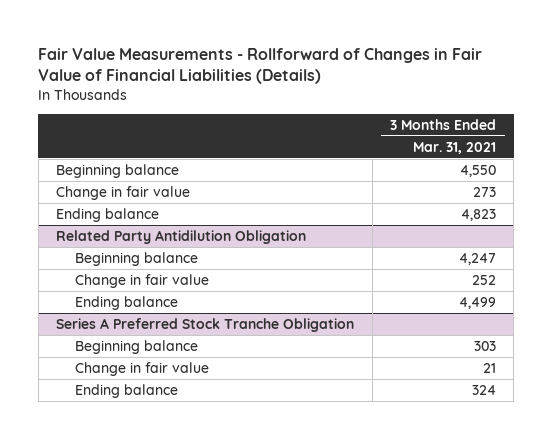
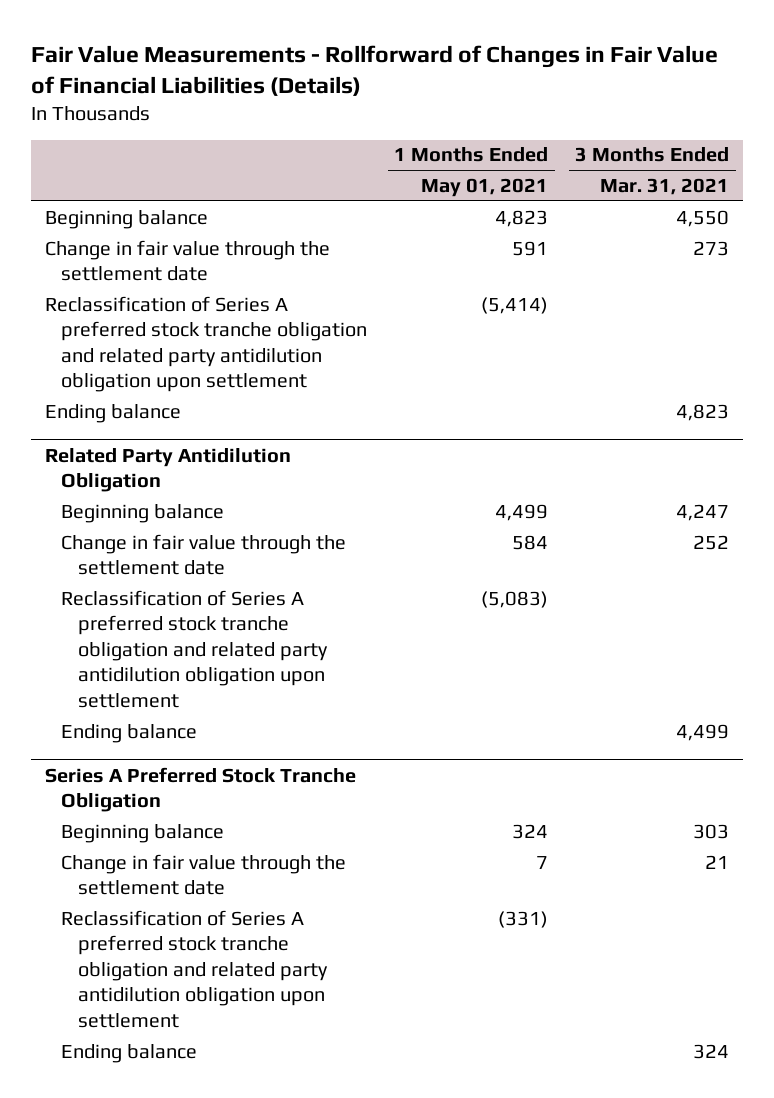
- | 3 Months Ended Mar. 31, 2021
+ | 1 Months Ended May 01, 2021 | 3 Months Ended Mar. 31, 2021
- Change in fair value | 273
+ Change in fair value through the settlement date | 591 | 273
+ Reclassification of Series A preferred stock tranche obligation and related party antidilution obligation upon settlement | (5,414) |
@ Related Party Antidilution Obligation
- Change in fair value | 252
+ Change in fair value through the settlement date | 584 | 252
+ Reclassification of Series A preferred stock tranche obligation and related party antidilution obligation upon settlement | (5,083) |
@ Series A Preferred Stock Tranche Obligation
- Change in fair value | 21
+ Change in fair value through the settlement date | 7 | 21
+ Reclassification of Series A preferred stock tranche obligation and related party antidilution obligation upon settlement | (331) |

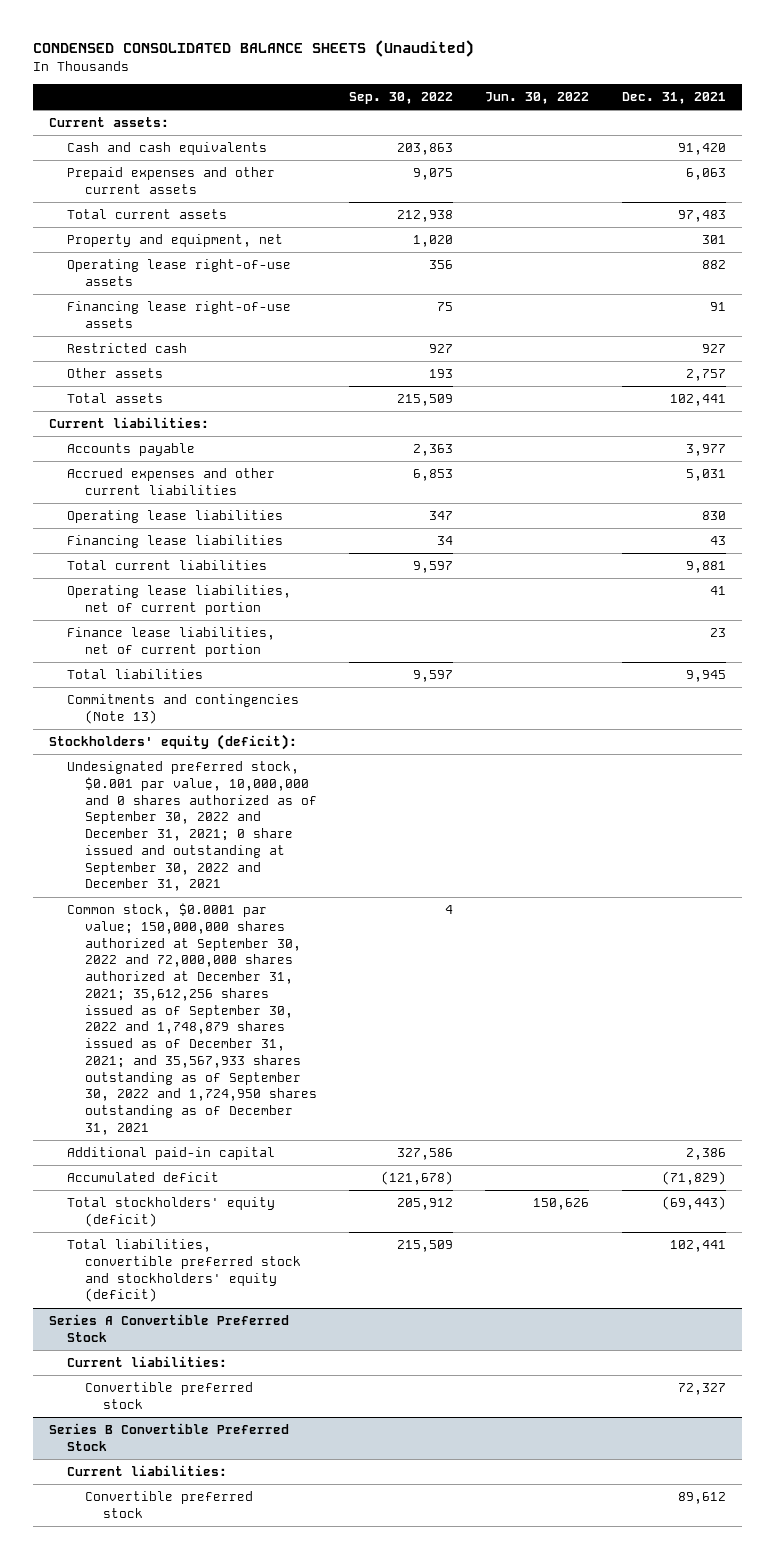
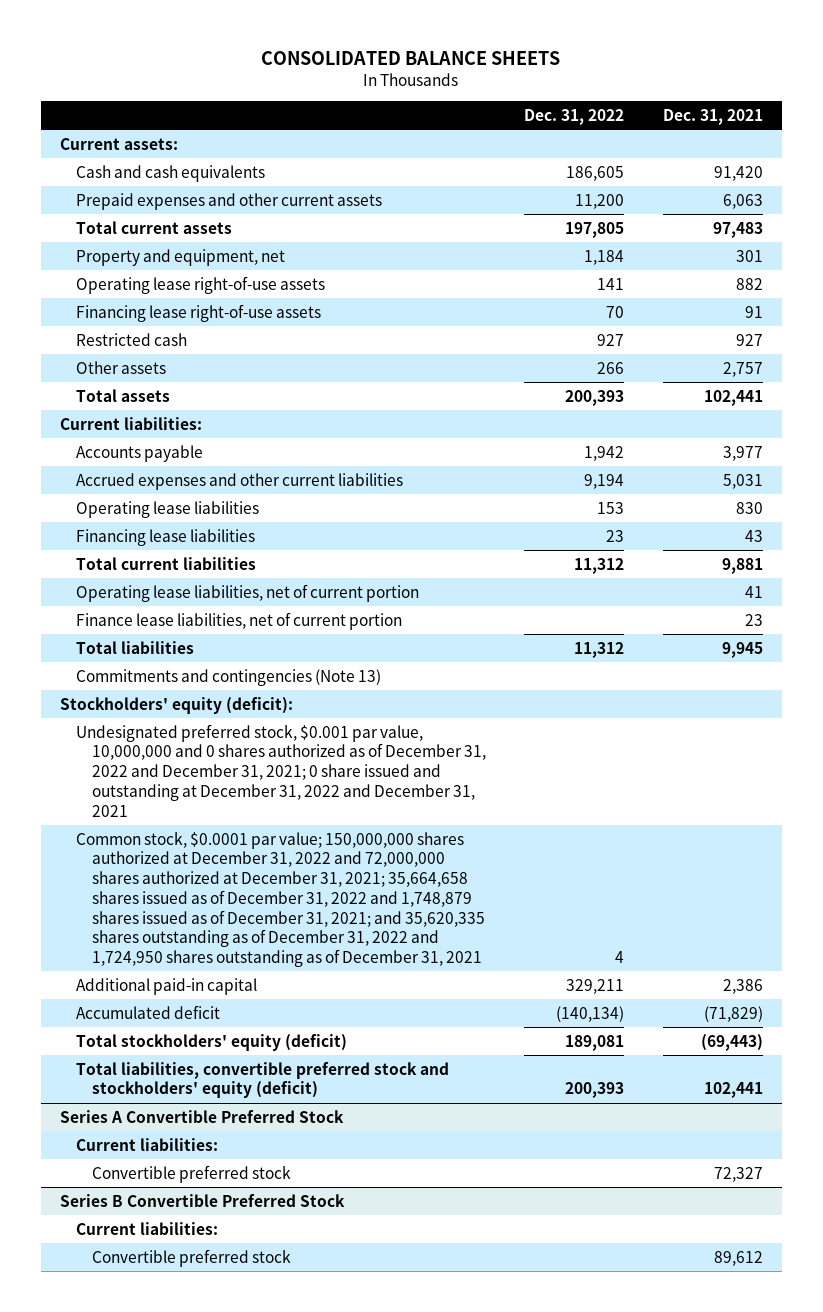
- CONDENSED CONSOLIDATED BALANCE SHEETS (Unaudited)
+ CONSOLIDATED BALANCE SHEETS
- | Sep. 30, 2022 | Jun. 30, 2022 | Dec. 31, 2021
+ | Dec. 31, 2022 | Dec. 31, 2021
- Undesignated preferred stock, $0.001 par value, 10,000,000 and 0 shares authorized as of September 30, 2022 and December 31, 2021; 0 share issued and outstanding at September 30, 2022 and December 31, 2021
- Common stock, $0.0001 par value; 150,000,000 shares authorized at September 30, 2022 and 72,000,000 shares authorized at December 31, 2021; 35,612,256 shares issued as of September 30, 2022 and 1,748,879 shares issued as of December 31, 2021; and 35,567,933 shares outstanding as of September 30, 2022 and 1,724,950 shares outstanding as of December 31, 2021 | 4 | |
+ Undesignated preferred stock, $0.001 par value, 10,000,000 and 0 shares authorized as of December 31, 2022 and December 31, 2021; 0 share issued and outstanding at December 31, 2022 and December 31, 2021
+ Common stock, $0.0001 par value; 150,000,000 shares authorized at December 31, 2022 and 72,000,000 shares authorized at December 31, 2021; 35,664,658 shares issued as of December 31, 2022 and 1,748,879 shares issued as of December 31, 2021; and 35,620,335 shares outstanding as of December 31, 2022 and 1,724,950 shares outstanding as of December 31, 2021 | 4 |

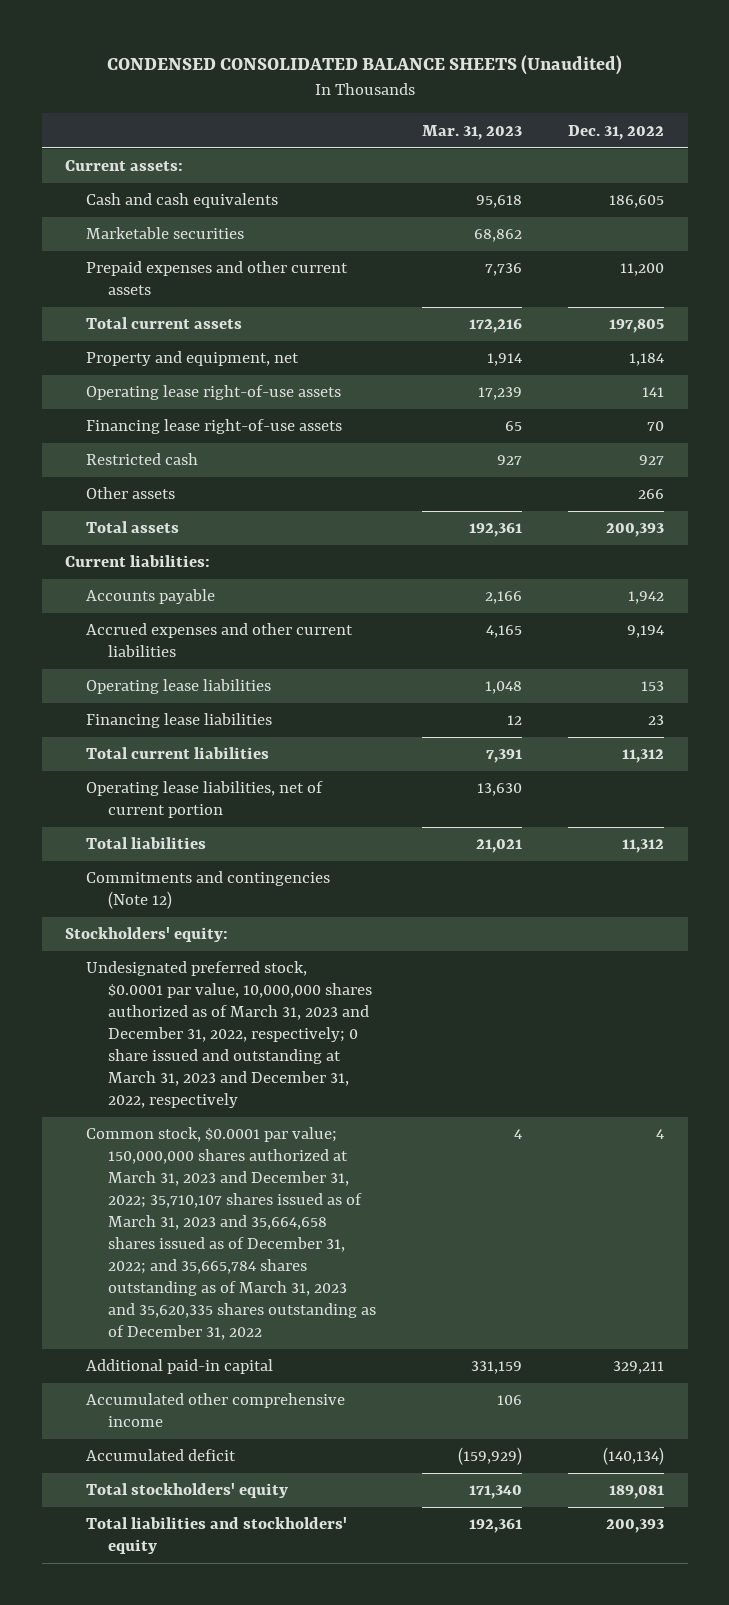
- CONSOLIDATED BALANCE SHEETS
+ CONDENSED CONSOLIDATED BALANCE SHEETS (Unaudited)
- | Dec. 31, 2022 | Dec. 31, 2021
+ | Mar. 31, 2023 | Dec. 31, 2022
+ Marketable securities | 68,862 |
- Finance lease liabilities, net of current portion | | 23
- Commitments and contingencies (Note 13)
- Stockholders' equity (deficit):
- Undesignated preferred stock, $0.001 par value, 10,000,000 and 0 shares authorized as of December 31, 2022 and December 31, 2021; 0 share issued and outstanding at December 31, 2022 and December 31, 2021
- Common stock, $0.0001 par value; 150,000,000 shares authorized at December 31, 2022 and 72,000,000 shares authorized at December 31, 2021; 35,664,658 shares issued as of December 31, 2022 and 1,748,879 shares issued as of December 31, 2021; and 35,620,335 shares outstanding as of December 31, 2022 and 1,724,950 shares outstanding as of December 31, 2021 | 4 |
+ Commitments and contingencies (Note 12)
+ Stockholders' equity:
+ Undesignated preferred stock, $0.0001 par value, 10,000,000 shares authorized as of March 31, 2023 and December 31, 2022, respectively; 0 share issued and outstanding at March 31, 2023 and December 31, 2022, respectively
+ Common stock, $0.0001 par value; 150,000,000 shares authorized at March 31, 2023 and December 31, 2022; 35,710,107 shares issued as of March 31, 2023 and 35,664,658 shares issued as of December 31, 2022; and 35,665,784 shares outstanding as of March 31, 2023 and 35,620,335 shares outstanding as of December 31, 2022 | 4 | 4
+ Accumulated other comprehensive income | 106 |
- Total stockholders' equity (deficit) | 189,081 | (69,443)
- Total liabilities, convertible preferred stock and stockholders' equity (deficit) | 200,393 | 102,441
- Series A Convertible Preferred Stock
- Current liabilities:
- Convertible preferred stock | | 72,327
- Series B Convertible Preferred Stock
- Current liabilities:
- Convertible preferred stock | | 89,612
+ Total stockholders' equity | 171,340 | 189,081
+ Total liabilities and stockholders' equity | 192,361 | 200,393

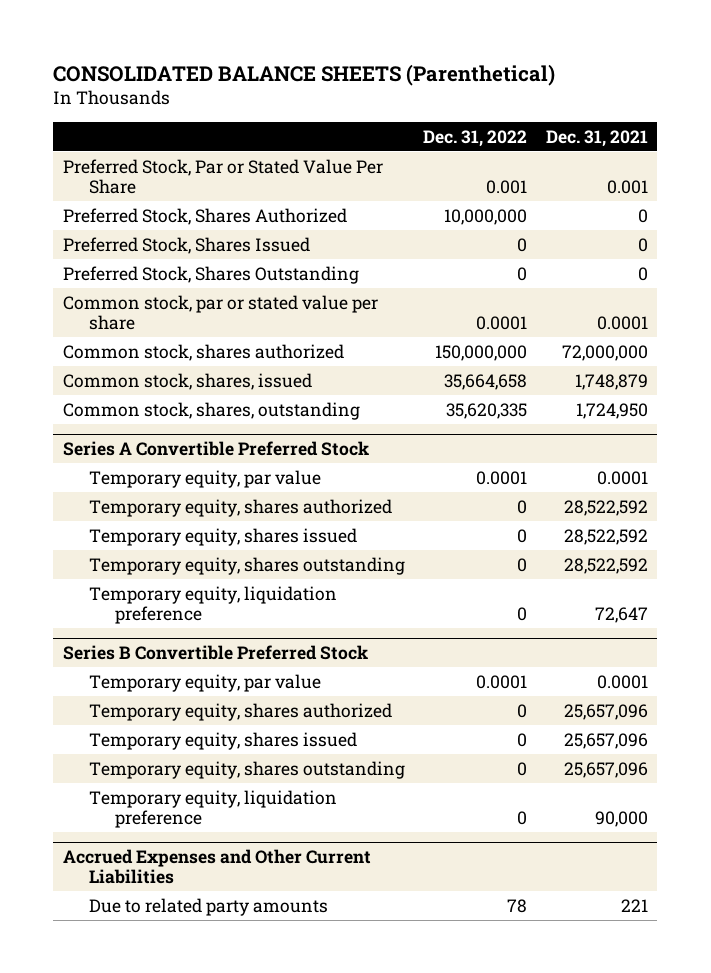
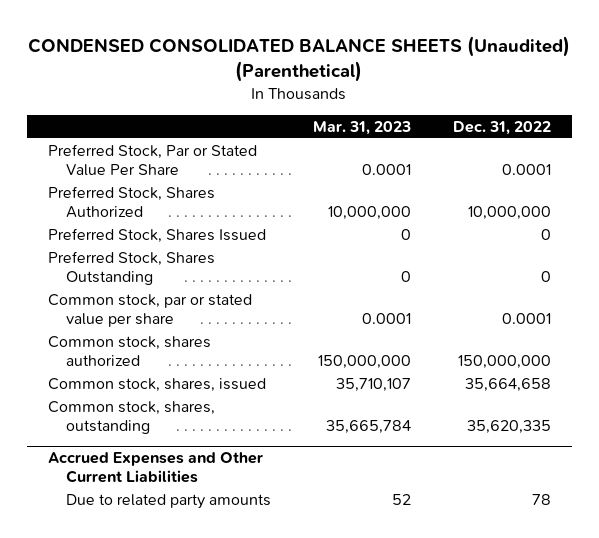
- CONSOLIDATED BALANCE SHEETS (Parenthetical)
+ CONDENSED CONSOLIDATED BALANCE SHEETS (Unaudited) (Parenthetical)
- | Dec. 31, 2022 | Dec. 31, 2021
+ | Mar. 31, 2023 | Dec. 31, 2022
- Preferred Stock, Par or Stated Value Per Share | 0.001 | 0.001
+ Preferred Stock, Par or Stated Value Per Share | 0.0001 | 0.0001
- Series A Convertible Preferred Stock
- Temporary equity, par value | 0.0001 | 0.0001
- Temporary equity, shares authorized | 0 | 28,522,592
- Temporary equity, shares issued | 0 | 28,522,592
- Temporary equity, shares outstanding | 0 | 28,522,592
- Temporary equity, liquidation preference | 0 | 72,647
- Series B Convertible Preferred Stock
- Temporary equity, par value | 0.0001 | 0.0001
- Temporary equity, shares authorized | 0 | 25,657,096
- Temporary equity, shares issued | 0 | 25,657,096
- Temporary equity, shares outstanding | 0 | 25,657,096
- Temporary equity, liquidation preference | 0 | 90,000

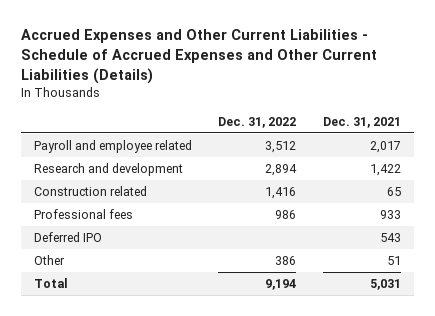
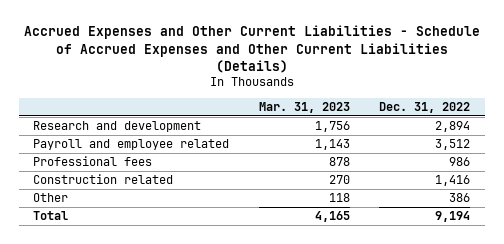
- | Dec. 31, 2022 | Dec. 31, 2021
+ | Mar. 31, 2023 | Dec. 31, 2022
moved down: Payroll and employee related | 1,143 | 3,512
- Deferred IPO | | 543
moved down: Construction related | 270 | 1,416

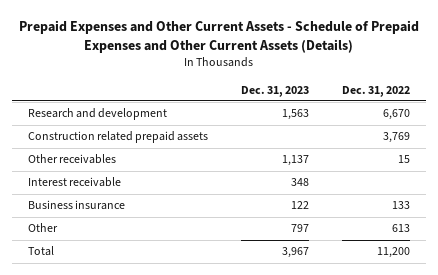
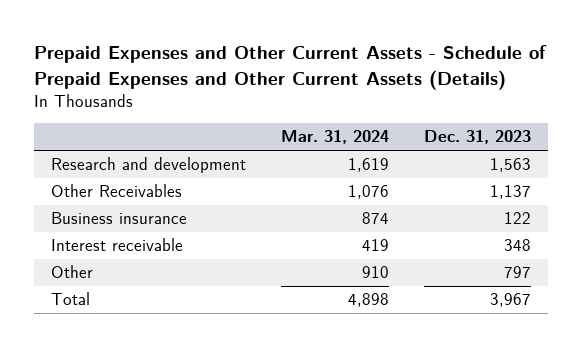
- | Dec. 31, 2023 | Dec. 31, 2022
+ | Mar. 31, 2024 | Dec. 31, 2023
- Construction related prepaid assets | | 3,769
- Other receivables | 1,137 | 15
+ Other Receivables | 1,076 | 1,137
moved down: Interest receivable | 419 | 348

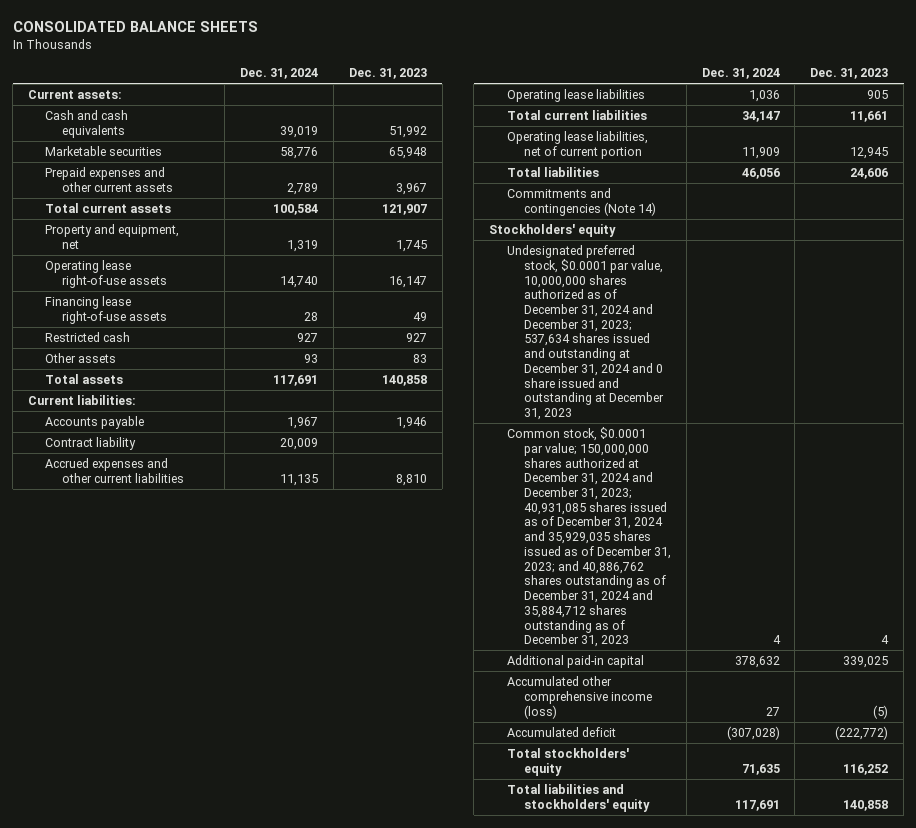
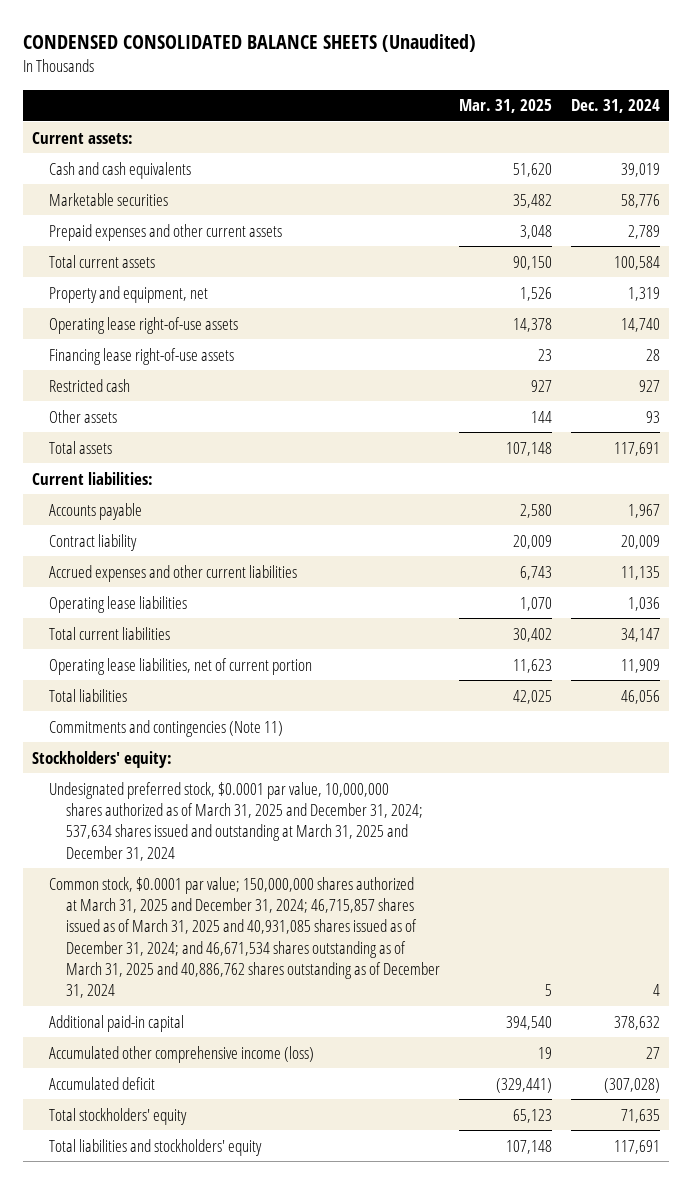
- CONSOLIDATED BALANCE SHEETS
+ CONDENSED CONSOLIDATED BALANCE SHEETS (Unaudited)
- | Dec. 31, 2024 | Dec. 31, 2023
+ | Mar. 31, 2025 | Dec. 31, 2024
- Commitments and contingencies (Note 14)
- Stockholders' equity
- Undesignated preferred stock, $0.0001 par value, 10,000,000 shares authorized as of December 31, 2024 and December 31, 2023; 537,634 shares issued and outstanding at December 31, 2024 and 0 share issued and outstanding at December 31, 2023
- Common stock, $0.0001 par value; 150,000,000 shares authorized at December 31, 2024 and December 31, 2023; 40,931,085 shares issued as of December 31, 2024 and 35,929,035 shares issued as of December 31, 2023; and 40,886,762 shares outstanding as of December 31, 2024 and 35,884,712 shares outstanding as of December 31, 2023 | 4 | 4
+ Commitments and contingencies (Note 11)
+ Stockholders' equity:
+ Undesignated preferred stock, $0.0001 par value, 10,000,000 shares authorized as of March 31, 2025 and December 31, 2024; 537,634 shares issued and outstanding at March 31, 2025 and December 31, 2024
+ Common stock, $0.0001 par value; 150,000,000 shares authorized at March 31, 2025 and December 31, 2024; 46,715,857 shares issued as of March 31, 2025 and 40,931,085 shares issued as of December 31, 2024; and 46,671,534 shares outstanding as of March 31, 2025 and 40,886,762 shares outstanding as of December 31, 2024 | 5 | 4

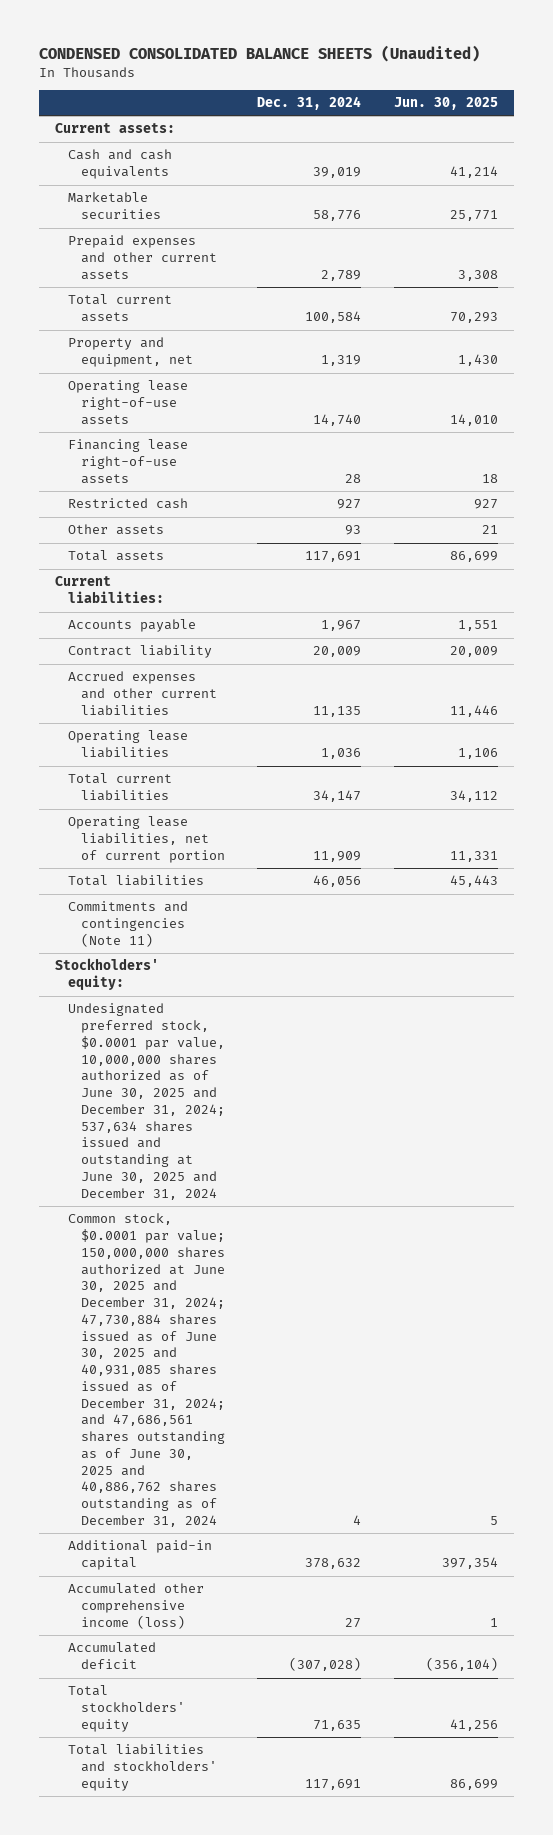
- | Mar. 31, 2025 | Dec. 31, 2024
+ | Dec. 31, 2024 | Jun. 30, 2025
- Undesignated preferred stock, $0.0001 par value, 10,000,000 shares authorized as of March 31, 2025 and December 31, 2024; 537,634 shares issued and outstanding at March 31, 2025 and December 31, 2024
- Common stock, $0.0001 par value; 150,000,000 shares authorized at March 31, 2025 and December 31, 2024; 46,715,857 shares issued as of March 31, 2025 and 40,931,085 shares issued as of December 31, 2024; and 46,671,534 shares outstanding as of March 31, 2025 and 40,886,762 shares outstanding as of December 31, 2024 | 5 | 4
+ Undesignated preferred stock, $0.0001 par value, 10,000,000 shares authorized as of June 30, 2025 and December 31, 2024; 537,634 shares issued and outstanding at June 30, 2025 and December 31, 2024
+ Common stock, $0.0001 par value; 150,000,000 shares authorized at June 30, 2025 and December 31, 2024; 47,730,884 shares issued as of June 30, 2025 and 40,931,085 shares issued as of December 31, 2024; and 47,686,561 shares outstanding as of June 30, 2025 and 40,886,762 shares outstanding as of December 31, 2024 | 4 | 5

